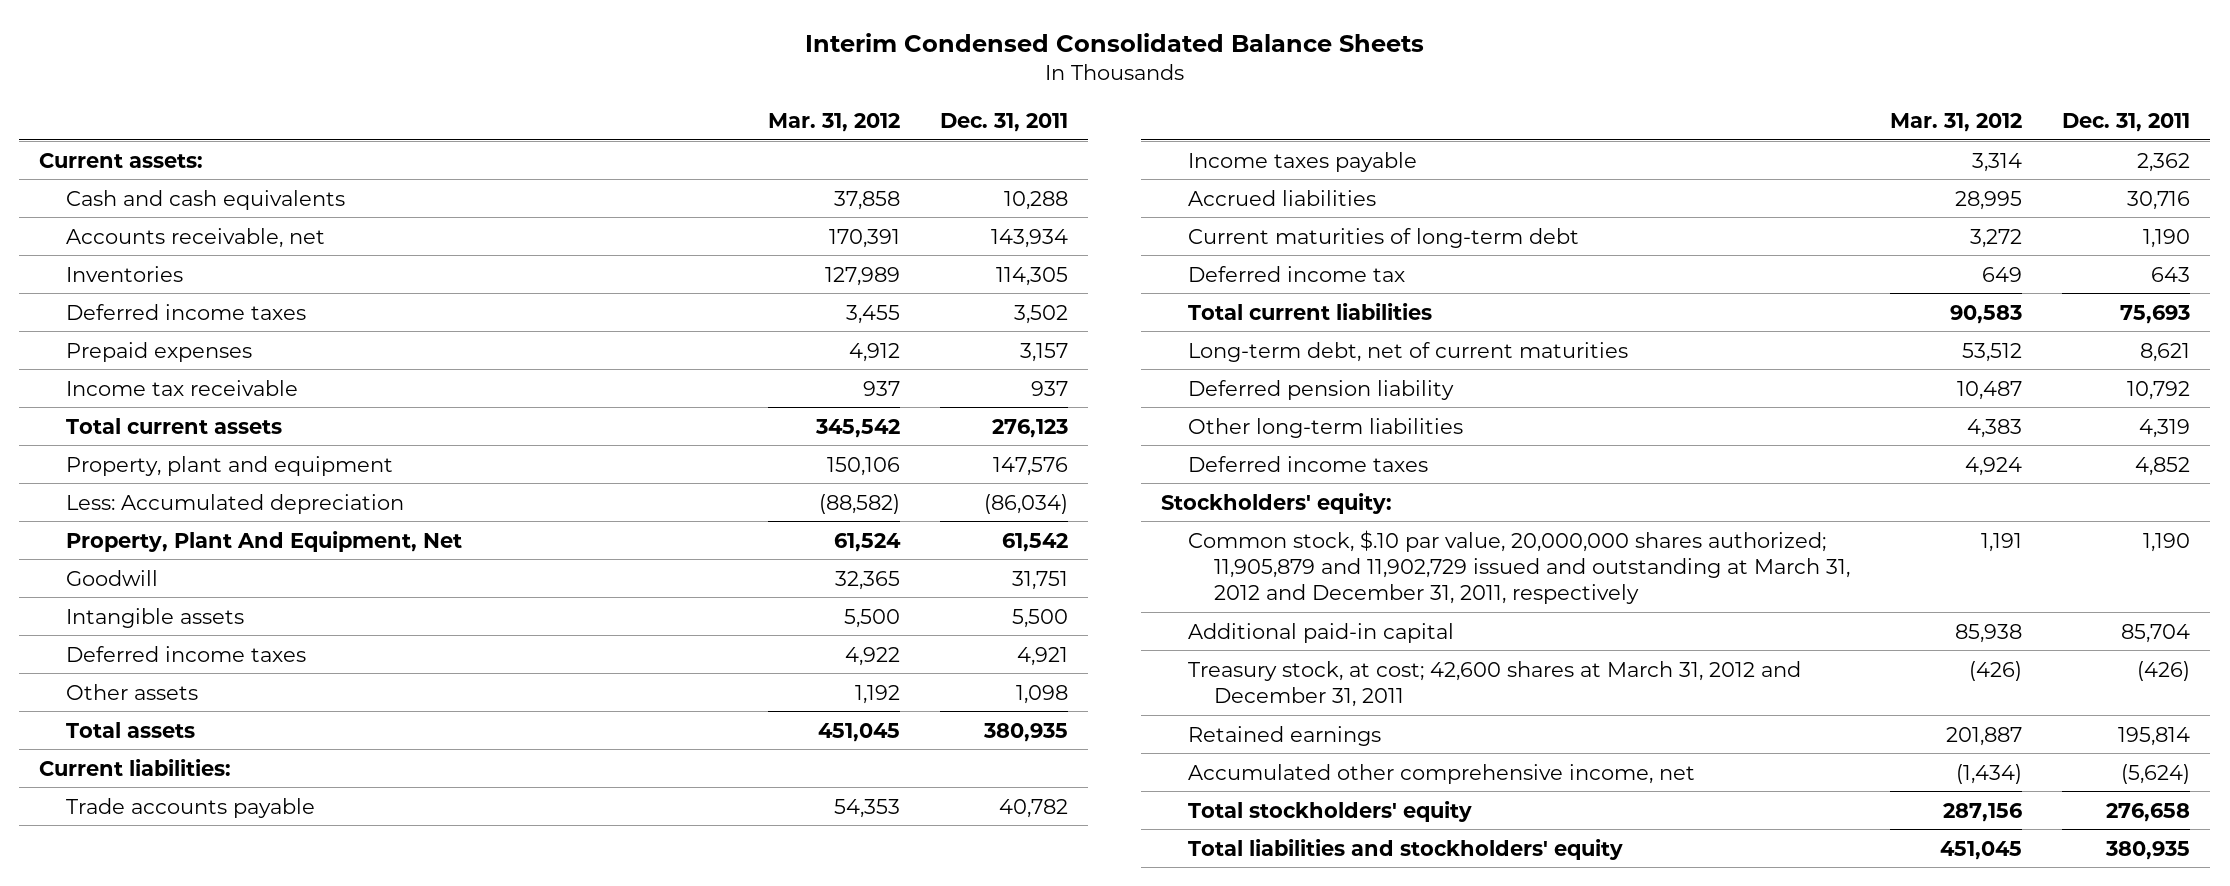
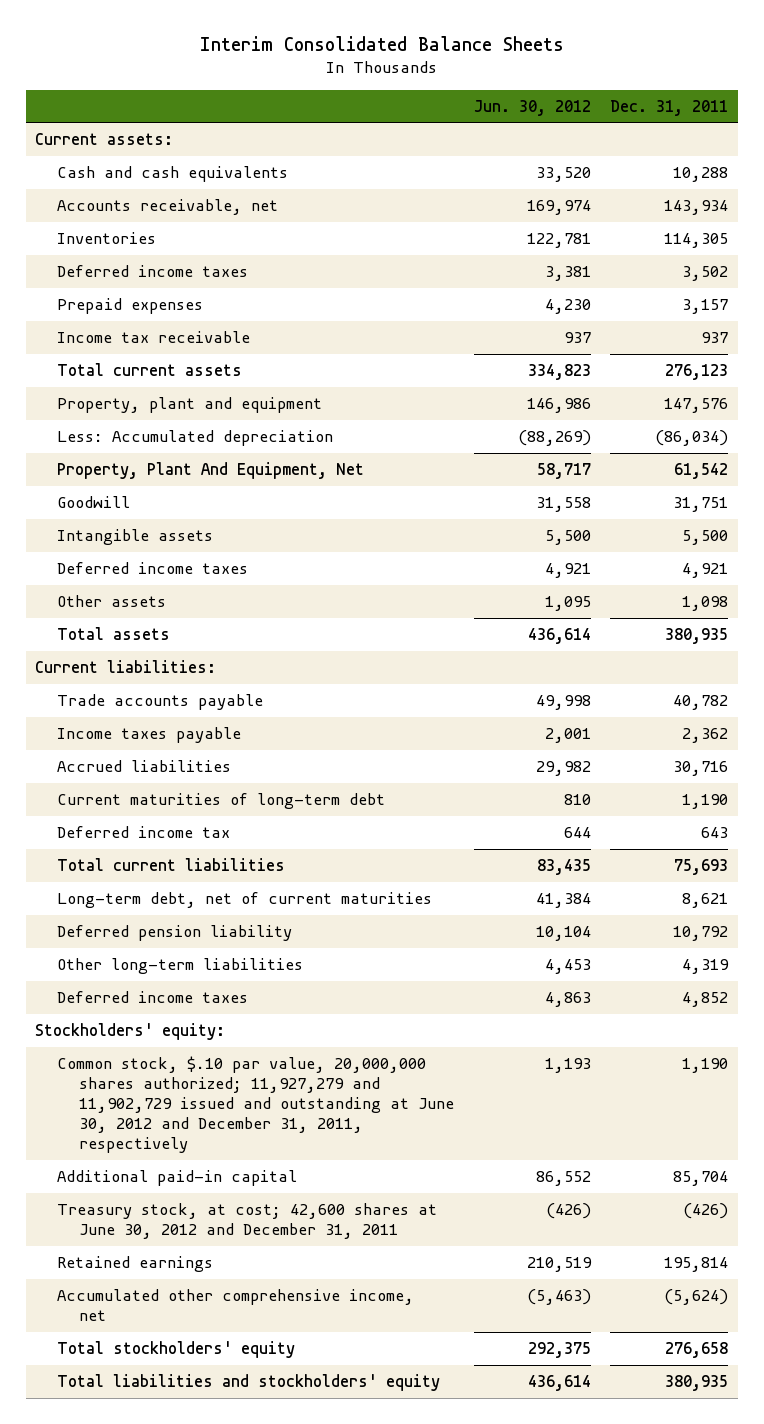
- Interim Condensed Consolidated Balance Sheets
+ Interim Consolidated Balance Sheets
- | Mar. 31, 2012 | Dec. 31, 2011
+ | Jun. 30, 2012 | Dec. 31, 2011
- Common stock, $.10 par value, 20,000,000 shares authorized; 11,905,879 and 11,902,729 issued and outstanding at March 31, 2012 and December 31, 2011, respectively | 1,191 | 1,190
+ Common stock, $.10 par value, 20,000,000 shares authorized; 11,927,279 and 11,902,729 issued and outstanding at June 30, 2012 and December 31, 2011, respectively | 1,193 | 1,190
- Treasury stock, at cost; 42,600 shares at March 31, 2012 and December 31, 2011 | (426) | (426)
+ Treasury stock, at cost; 42,600 shares at June 30, 2012 and December 31, 2011 | (426) | (426)

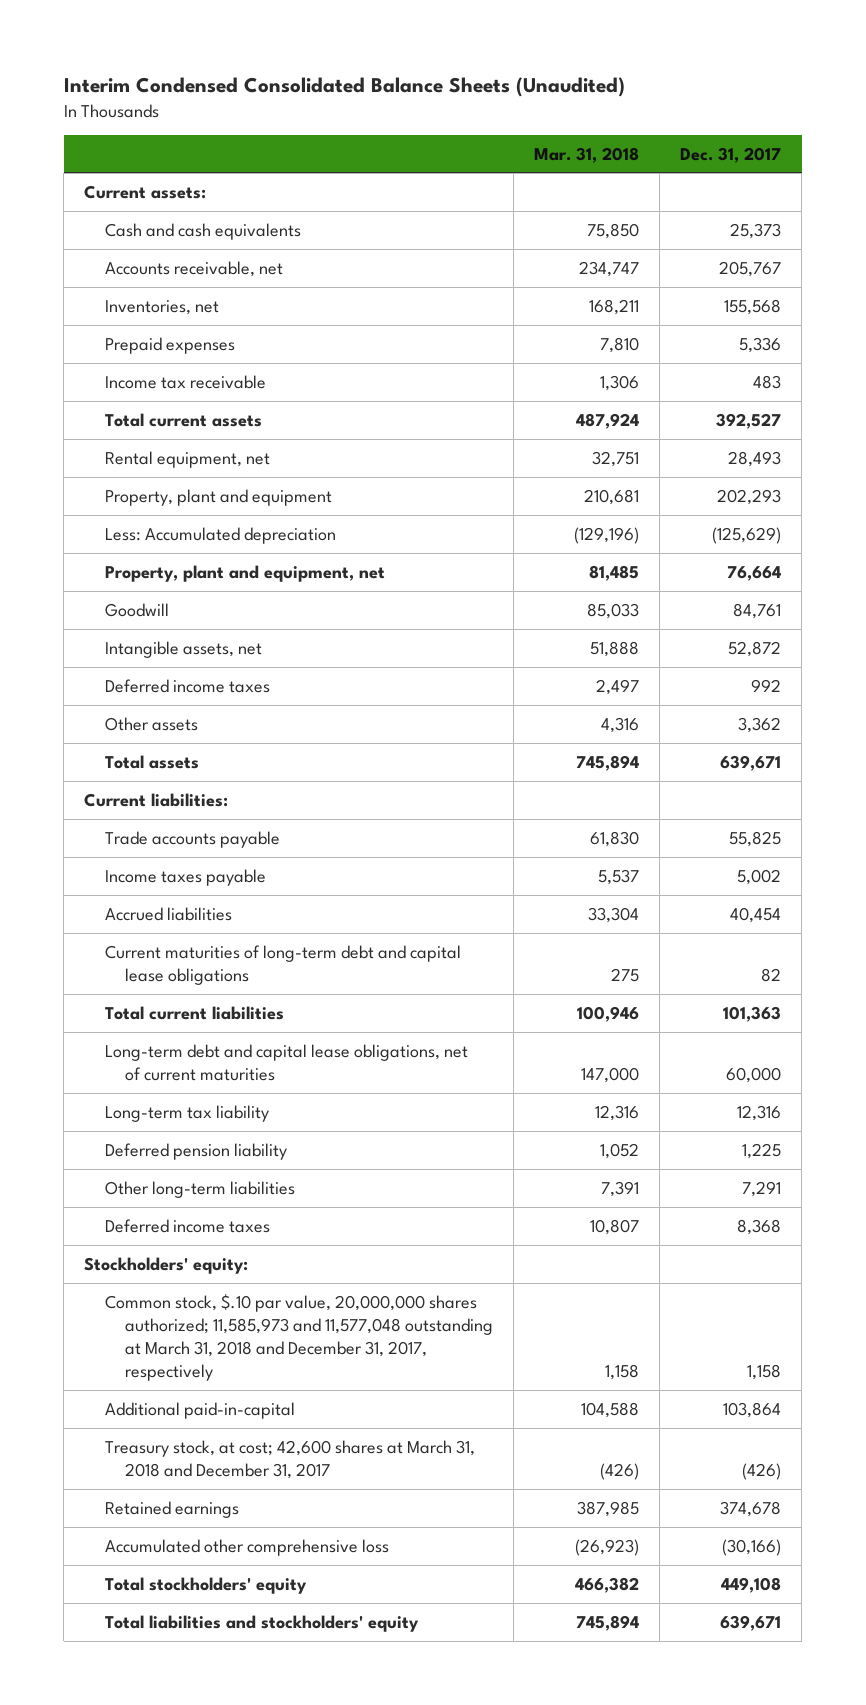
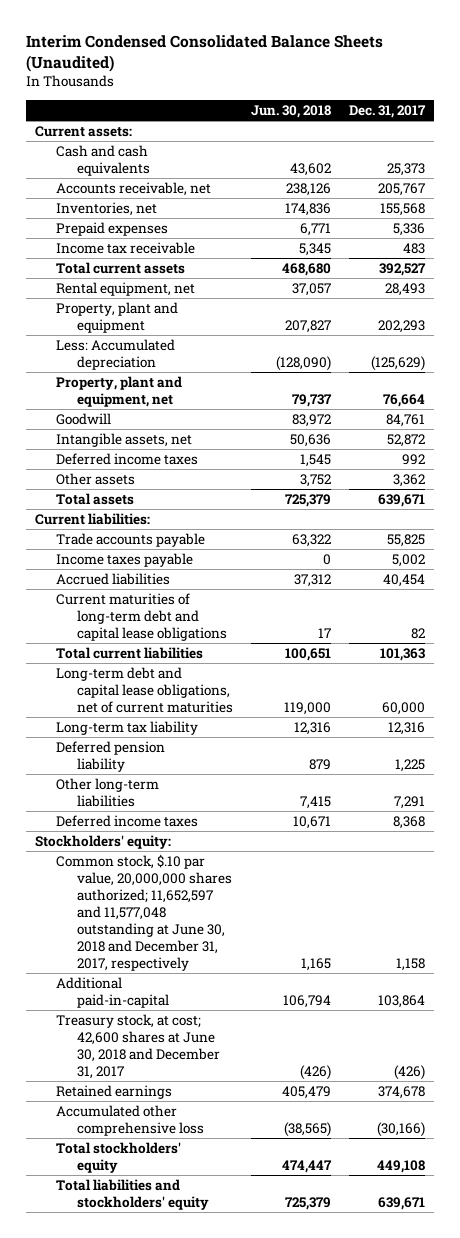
- | Mar. 31, 2018 | Dec. 31, 2017
+ | Jun. 30, 2018 | Dec. 31, 2017
- Common stock, $.10 par value, 20,000,000 shares authorized; 11,585,973 and 11,577,048 outstanding at March 31, 2018 and December 31, 2017, respectively | 1,158 | 1,158
+ Common stock, $.10 par value, 20,000,000 shares authorized; 11,652,597 and 11,577,048 outstanding at June 30, 2018 and December 31, 2017, respectively | 1,165 | 1,158
- Treasury stock, at cost; 42,600 shares at March 31, 2018 and December 31, 2017 | (426) | (426)
+ Treasury stock, at cost; 42,600 shares at June 30, 2018 and December 31, 2017 | (426) | (426)

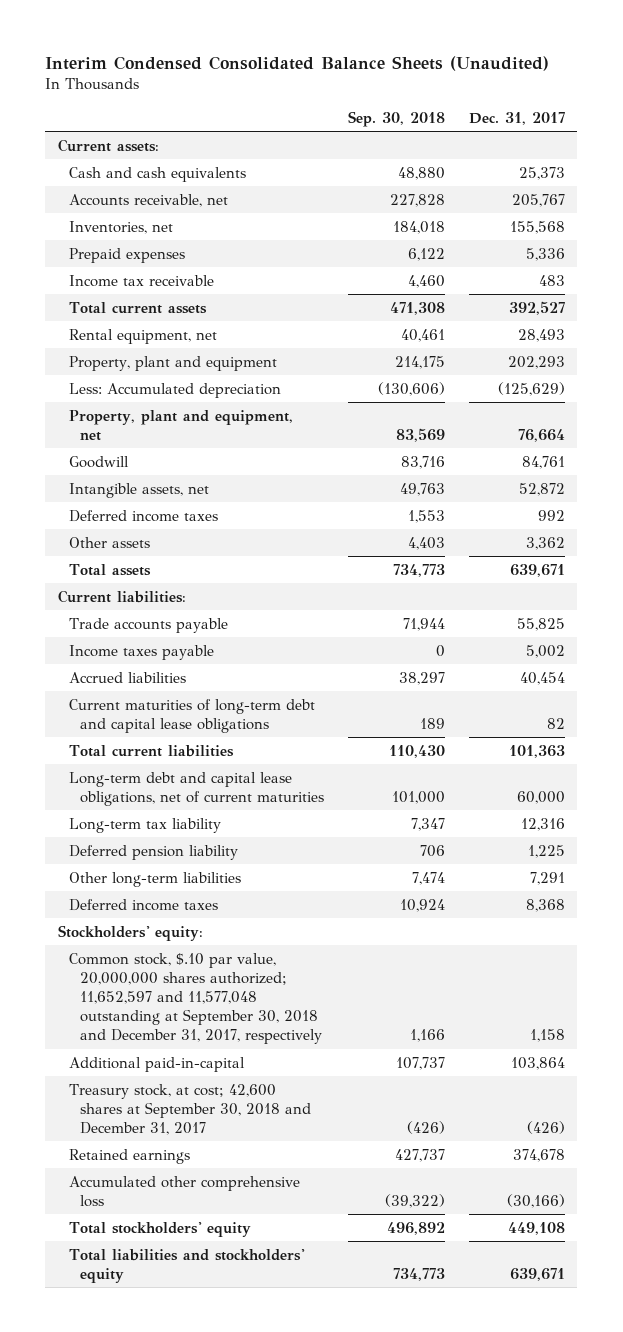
- | Jun. 30, 2018 | Dec. 31, 2017
+ | Sep. 30, 2018 | Dec. 31, 2017
- Common stock, $.10 par value, 20,000,000 shares authorized; 11,652,597 and 11,577,048 outstanding at June 30, 2018 and December 31, 2017, respectively | 1,165 | 1,158
+ Common stock, $.10 par value, 20,000,000 shares authorized; 11,652,597 and 11,577,048 outstanding at September 30, 2018 and December 31, 2017, respectively | 1,166 | 1,158
- Treasury stock, at cost; 42,600 shares at June 30, 2018 and December 31, 2017 | (426) | (426)
+ Treasury stock, at cost; 42,600 shares at September 30, 2018 and December 31, 2017 | (426) | (426)

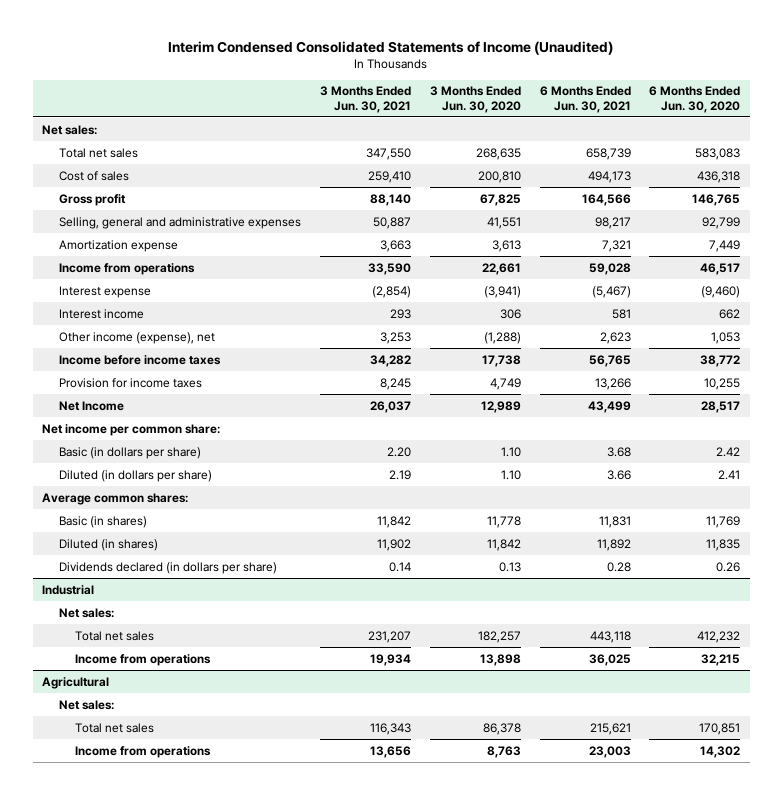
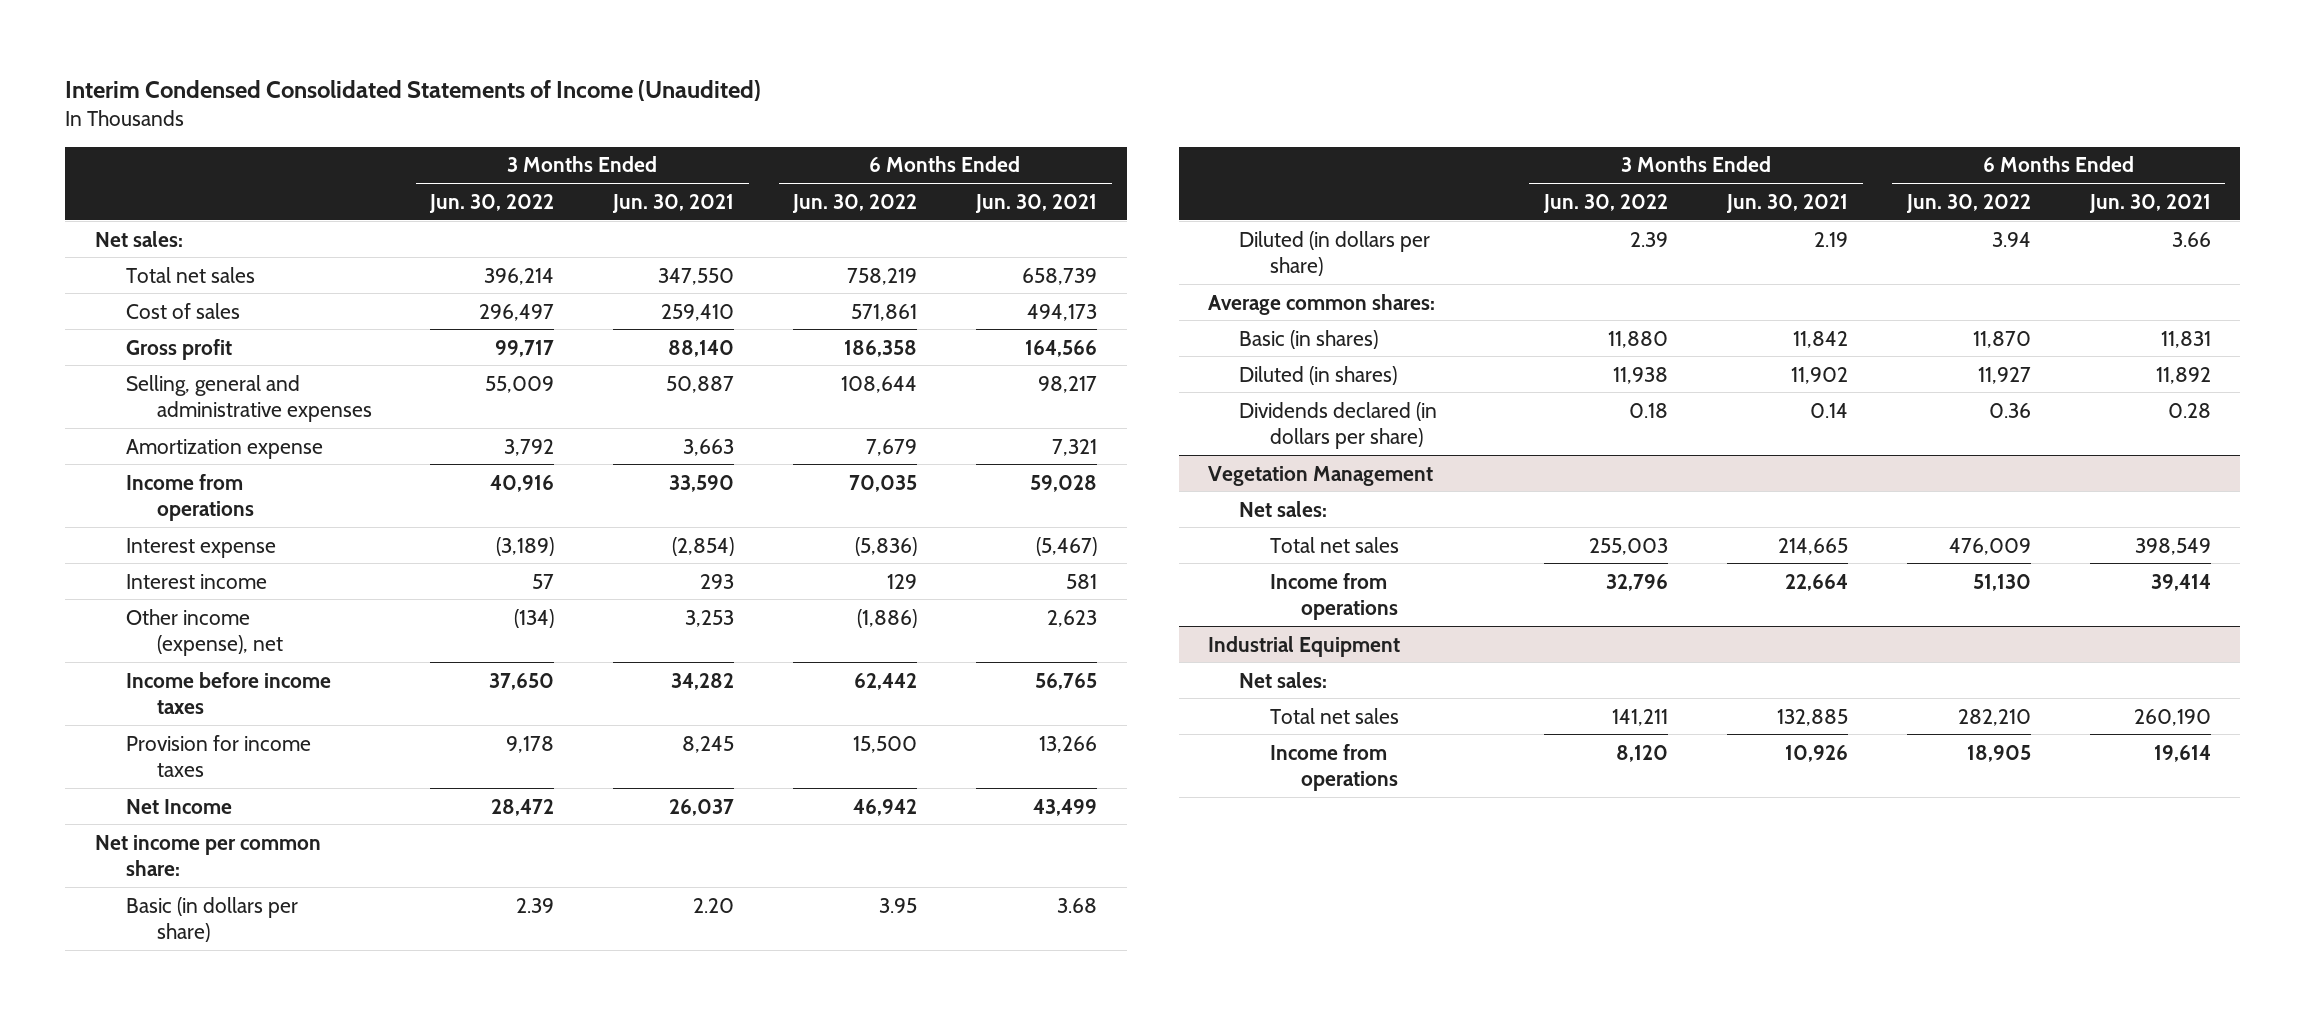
- | 3 Months Ended Jun. 30, 2021 | 3 Months Ended Jun. 30, 2020 | 6 Months Ended Jun. 30, 2021 | 6 Months Ended Jun. 30, 2020
+ | 3 Months Ended Jun. 30, 2022 | 3 Months Ended Jun. 30, 2021 | 6 Months Ended Jun. 30, 2022 | 6 Months Ended Jun. 30, 2021
- Industrial
+ Vegetation Management
- Total net sales | 231,207 | 182,257 | 443,118 | 412,232
- Income from operations | 19,934 | 13,898 | 36,025 | 32,215
- Agricultural
+ Total net sales | 255,003 | 214,665 | 476,009 | 398,549
+ Income from operations | 32,796 | 22,664 | 51,130 | 39,414
+ Industrial Equipment
- Total net sales | 116,343 | 86,378 | 215,621 | 170,851
- Income from operations | 13,656 | 8,763 | 23,003 | 14,302
+ Total net sales | 141,211 | 132,885 | 282,210 | 260,190
+ Income from operations | 8,120 | 10,926 | 18,905 | 19,614

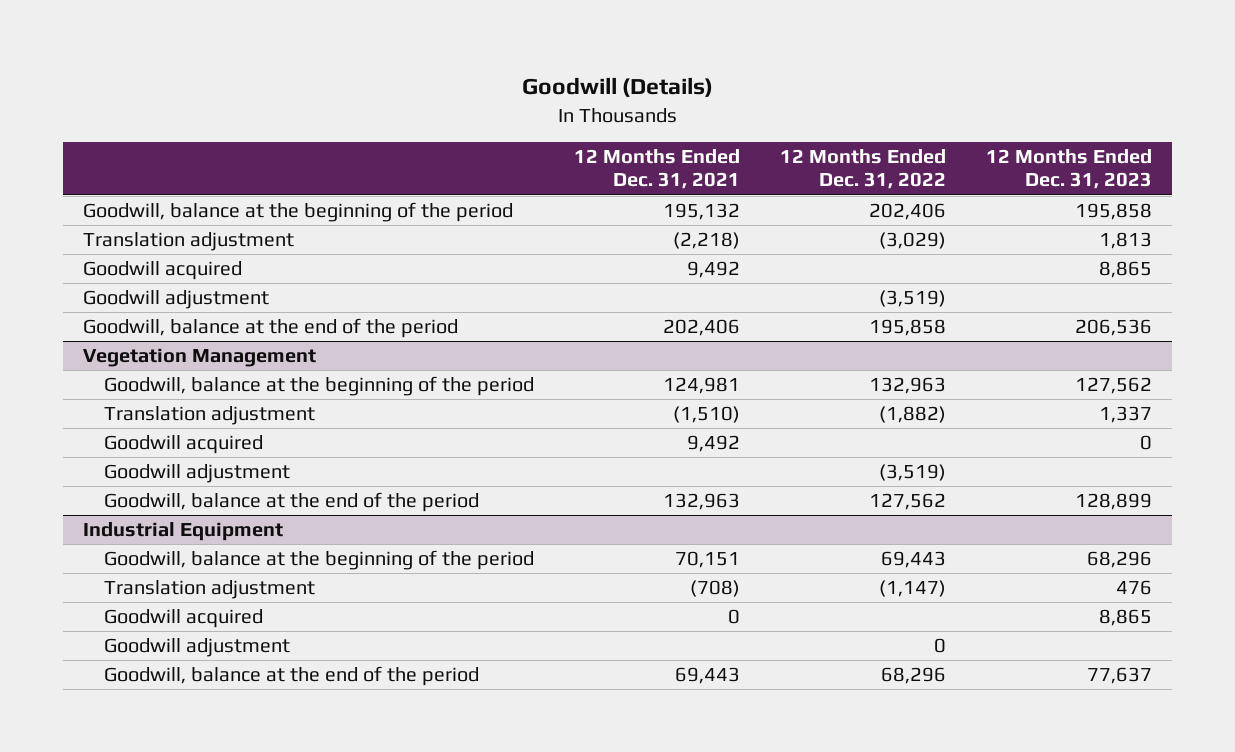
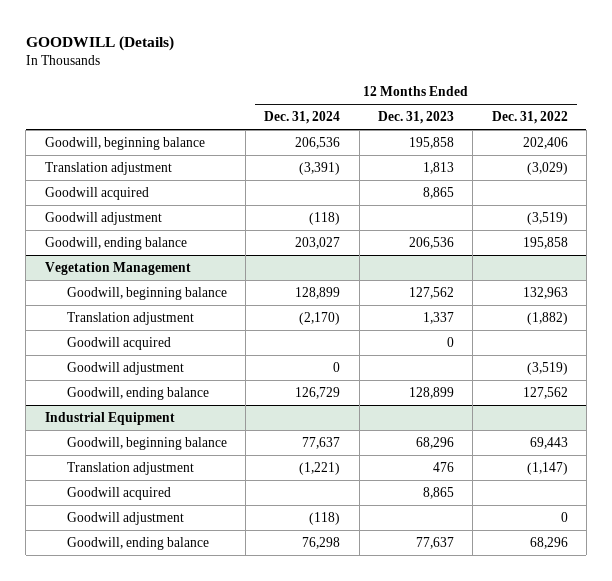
- Goodwill (Details)
+ GOODWILL (Details)
- | 12 Months Ended Dec. 31, 2021 | 12 Months Ended Dec. 31, 2022 | 12 Months Ended Dec. 31, 2023
+ | 12 Months Ended Dec. 31, 2024 | 12 Months Ended Dec. 31, 2023 | 12 Months Ended Dec. 31, 2022
- Goodwill, balance at the beginning of the period | 195,132 | 202,406 | 195,858
+ Goodwill, beginning balance | 206,536 | 195,858 | 202,406
- Goodwill, balance at the end of the period | 202,406 | 195,858 | 206,536
+ Goodwill, ending balance | 203,027 | 206,536 | 195,858
@ Vegetation Management
- Goodwill, balance at the beginning of the period | 124,981 | 132,963 | 127,562
+ Goodwill, beginning balance | 128,899 | 127,562 | 132,963
- Goodwill, balance at the end of the period | 132,963 | 127,562 | 128,899
+ Goodwill, ending balance | 126,729 | 128,899 | 127,562
@ Industrial Equipment
- Goodwill, balance at the beginning of the period | 70,151 | 69,443 | 68,296
+ Goodwill, beginning balance | 77,637 | 68,296 | 69,443
- Goodwill, balance at the end of the period | 69,443 | 68,296 | 77,637
+ Goodwill, ending balance | 76,298 | 77,637 | 68,296

